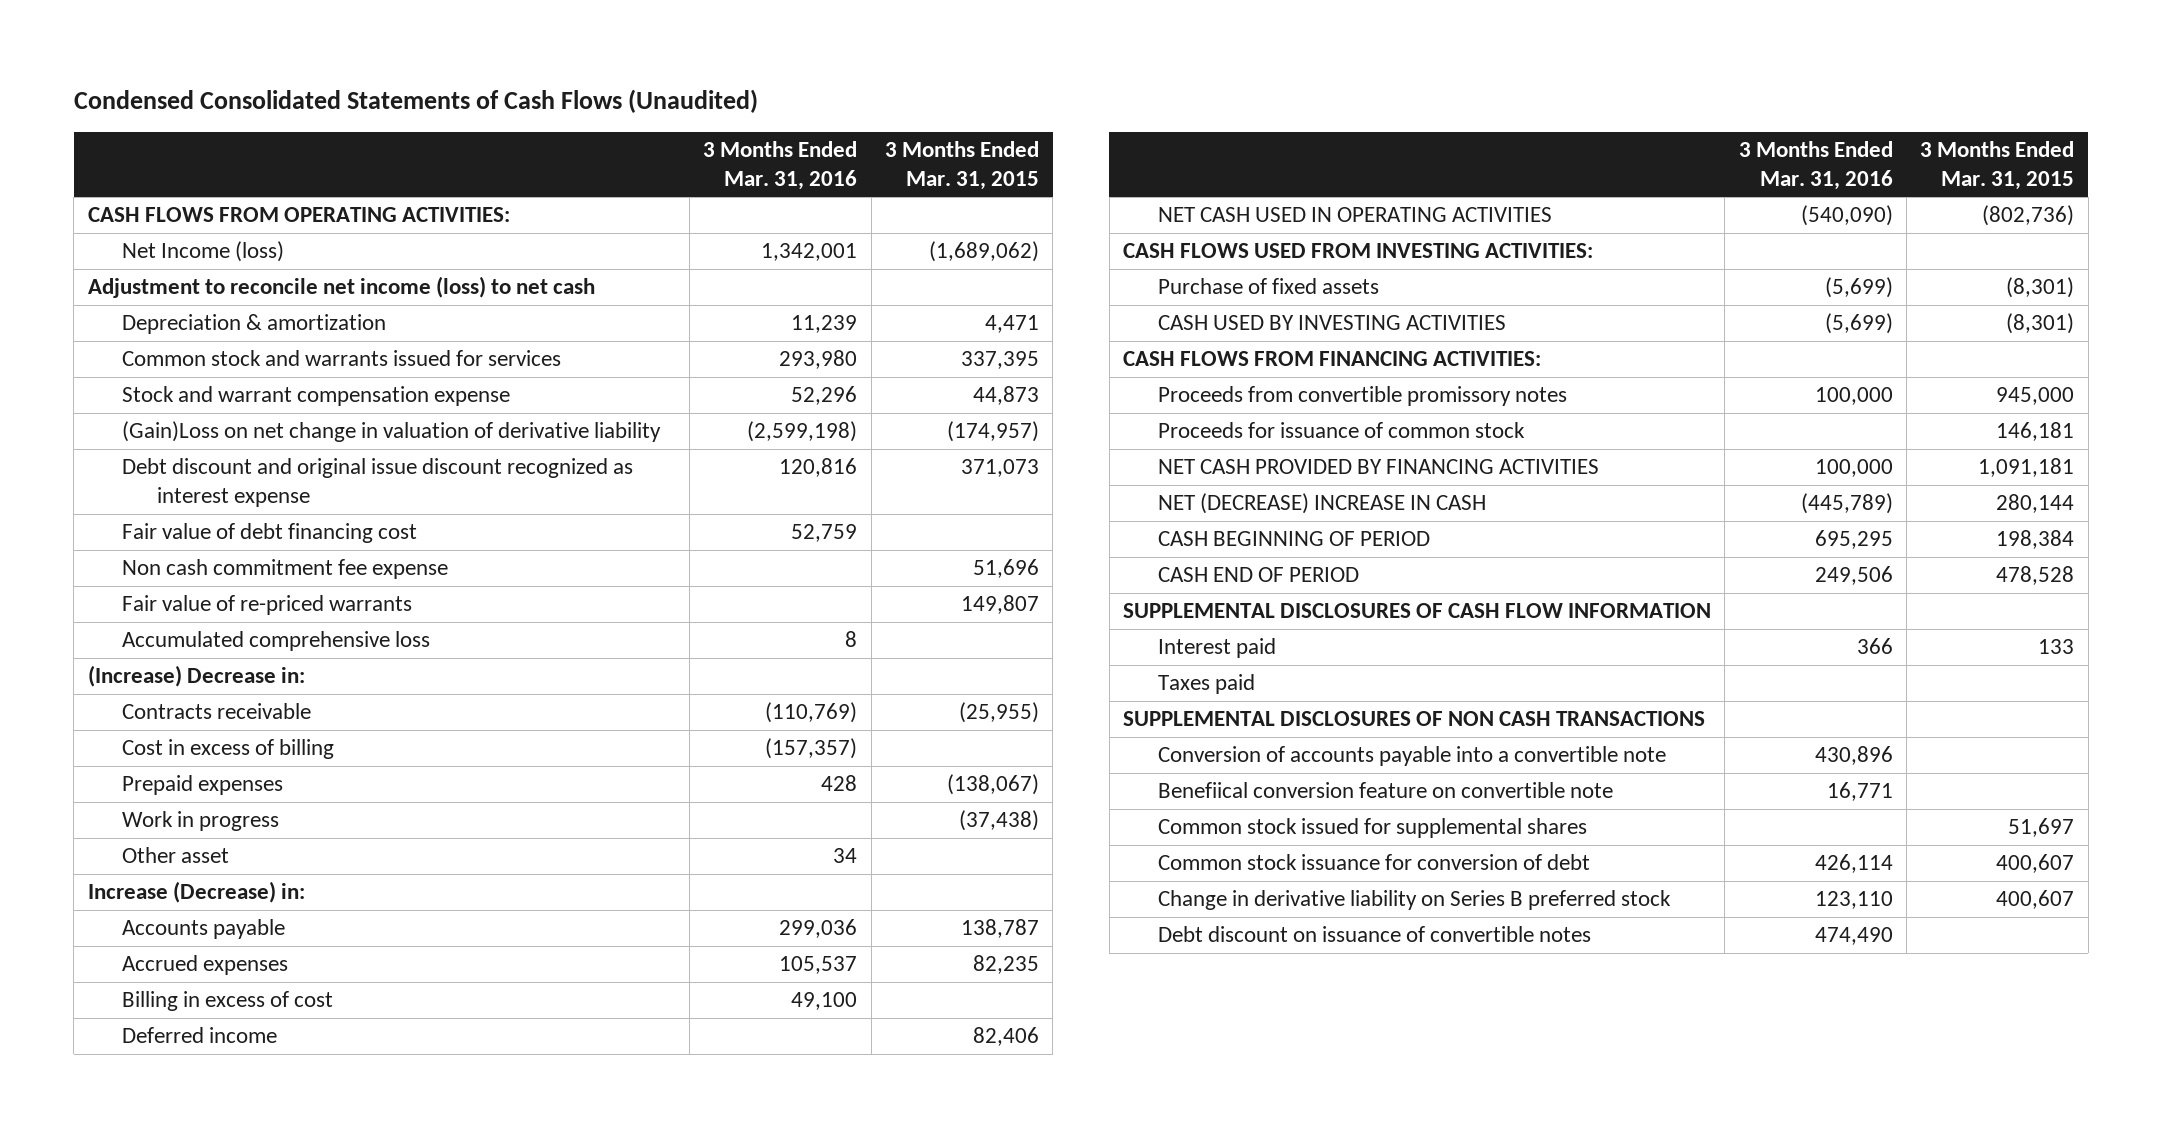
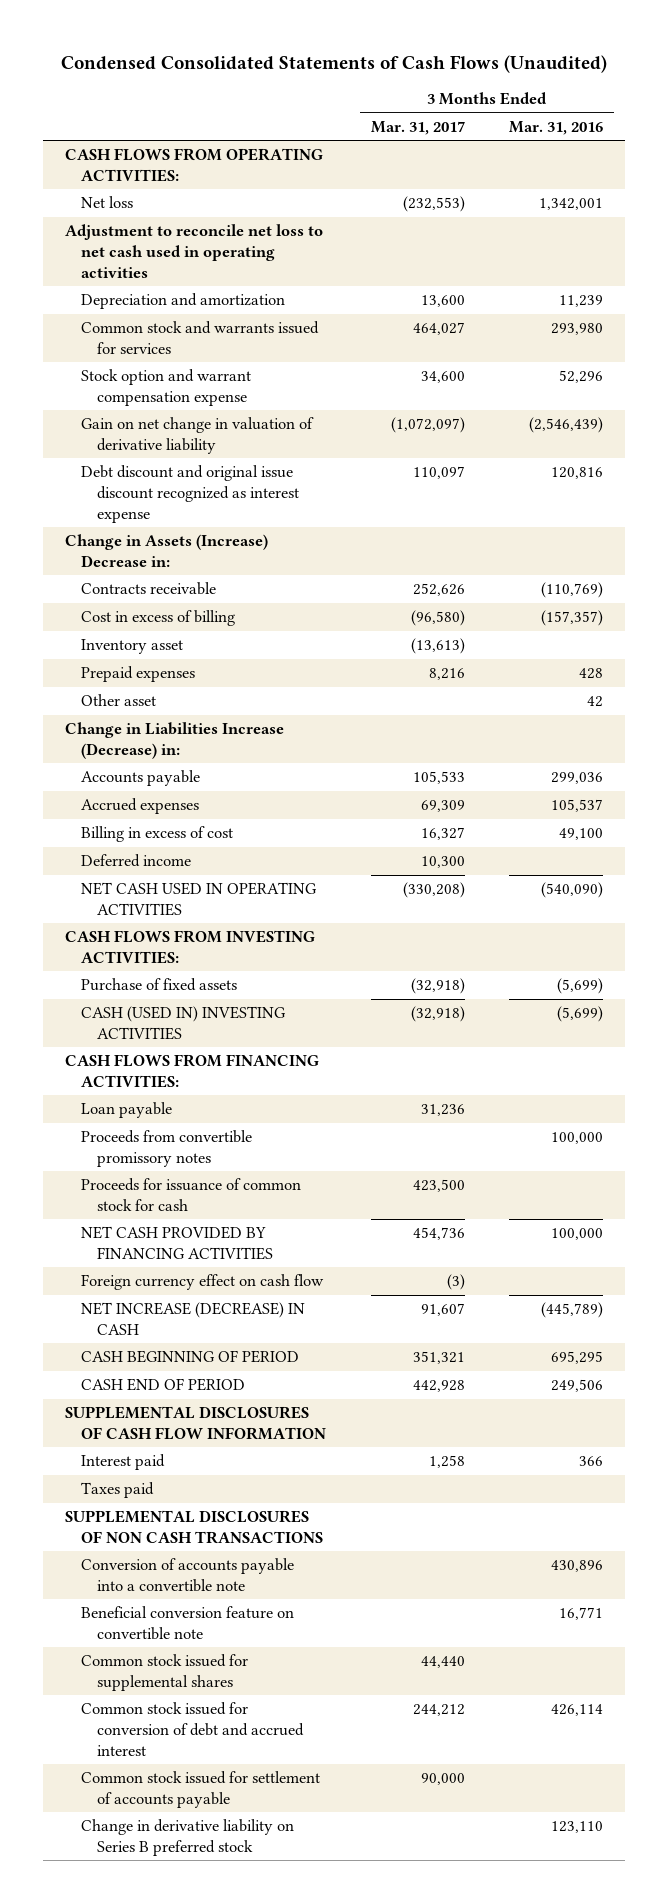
- | 3 Months Ended Mar. 31, 2016 | 3 Months Ended Mar. 31, 2015
+ | 3 Months Ended Mar. 31, 2017 | 3 Months Ended Mar. 31, 2016
- Net Income (loss) | 1,342,001 | (1,689,062)
- Adjustment to reconcile net income (loss) to net cash
- Depreciation & amortization | 11,239 | 4,471
+ Net loss | (232,553) | 1,342,001
+ Adjustment to reconcile net loss to net cash used in operating activities
+ Depreciation and amortization | 13,600 | 11,239
- Stock and warrant compensation expense | 52,296 | 44,873
- (Gain)Loss on net change in valuation of derivative liability | (2,599,198) | (174,957)
+ Stock option and warrant compensation expense | 34,600 | 52,296
+ Gain on net change in valuation of derivative liability | (1,072,097) | (2,546,439)
- Fair value of debt financing cost | 52,759 |
- Non cash commitment fee expense | | 51,696
- Fair value of re-priced warrants | | 149,807
- Accumulated comprehensive loss | 8 |
- (Increase) Decrease in:
+ Change in Assets (Increase) Decrease in:
+ Inventory asset | (13,613) |
- Work in progress | | (37,438)
- Other asset | 34 |
- Increase (Decrease) in:
+ Other asset | | 42
+ Change in Liabilities Increase (Decrease) in:
- CASH FLOWS USED FROM INVESTING ACTIVITIES:
+ CASH FLOWS FROM INVESTING ACTIVITIES:
- CASH USED BY INVESTING ACTIVITIES | (5,699) | (8,301)
+ CASH (USED IN) INVESTING ACTIVITIES | (32,918) | (5,699)
+ Loan payable | 31,236 |
- Proceeds for issuance of common stock | | 146,181
+ Proceeds for issuance of common stock for cash | 423,500 |
- NET (DECREASE) INCREASE IN CASH | (445,789) | 280,144
+ Foreign currency effect on cash flow | (3) |
+ NET INCREASE (DECREASE) IN CASH | 91,607 | (445,789)
- Benefiical conversion feature on convertible note | 16,771 |
+ Beneficial conversion feature on convertible note | | 16,771
- Common stock issuance for conversion of debt | 426,114 | 400,607
+ Common stock issued for conversion of debt and accrued interest | 244,212 | 426,114
+ Common stock issued for settlement of accounts payable | 90,000 |
- Debt discount on issuance of convertible notes | 474,490 |

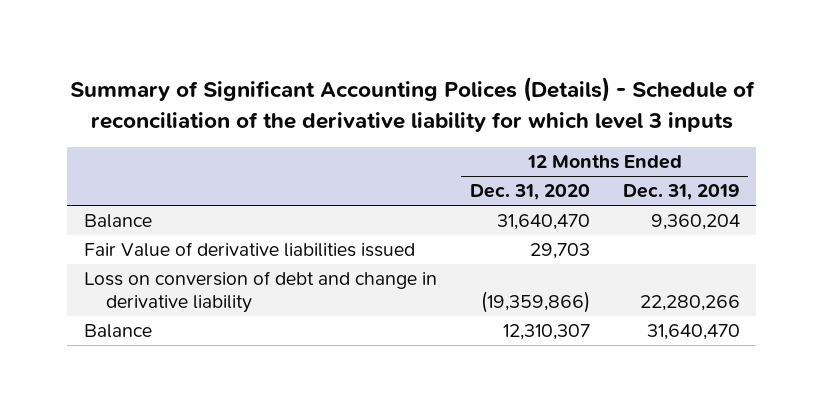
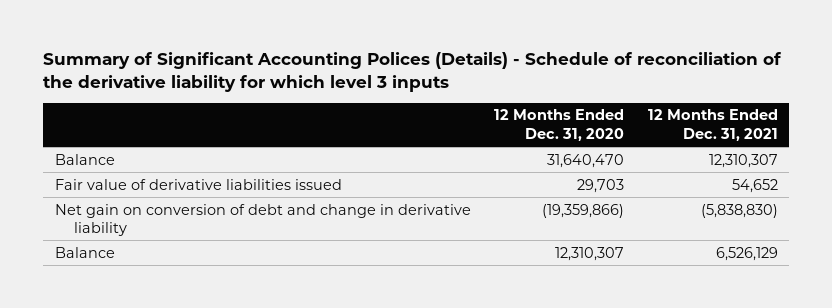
- | 12 Months Ended Dec. 31, 2020 | 12 Months Ended Dec. 31, 2019
+ | 12 Months Ended Dec. 31, 2020 | 12 Months Ended Dec. 31, 2021
- Fair Value of derivative liabilities issued | 29,703 |
- Loss on conversion of debt and change in derivative liability | (19,359,866) | 22,280,266
+ Fair value of derivative liabilities issued | 29,703 | 54,652
+ Net gain on conversion of debt and change in derivative liability | (19,359,866) | (5,838,830)

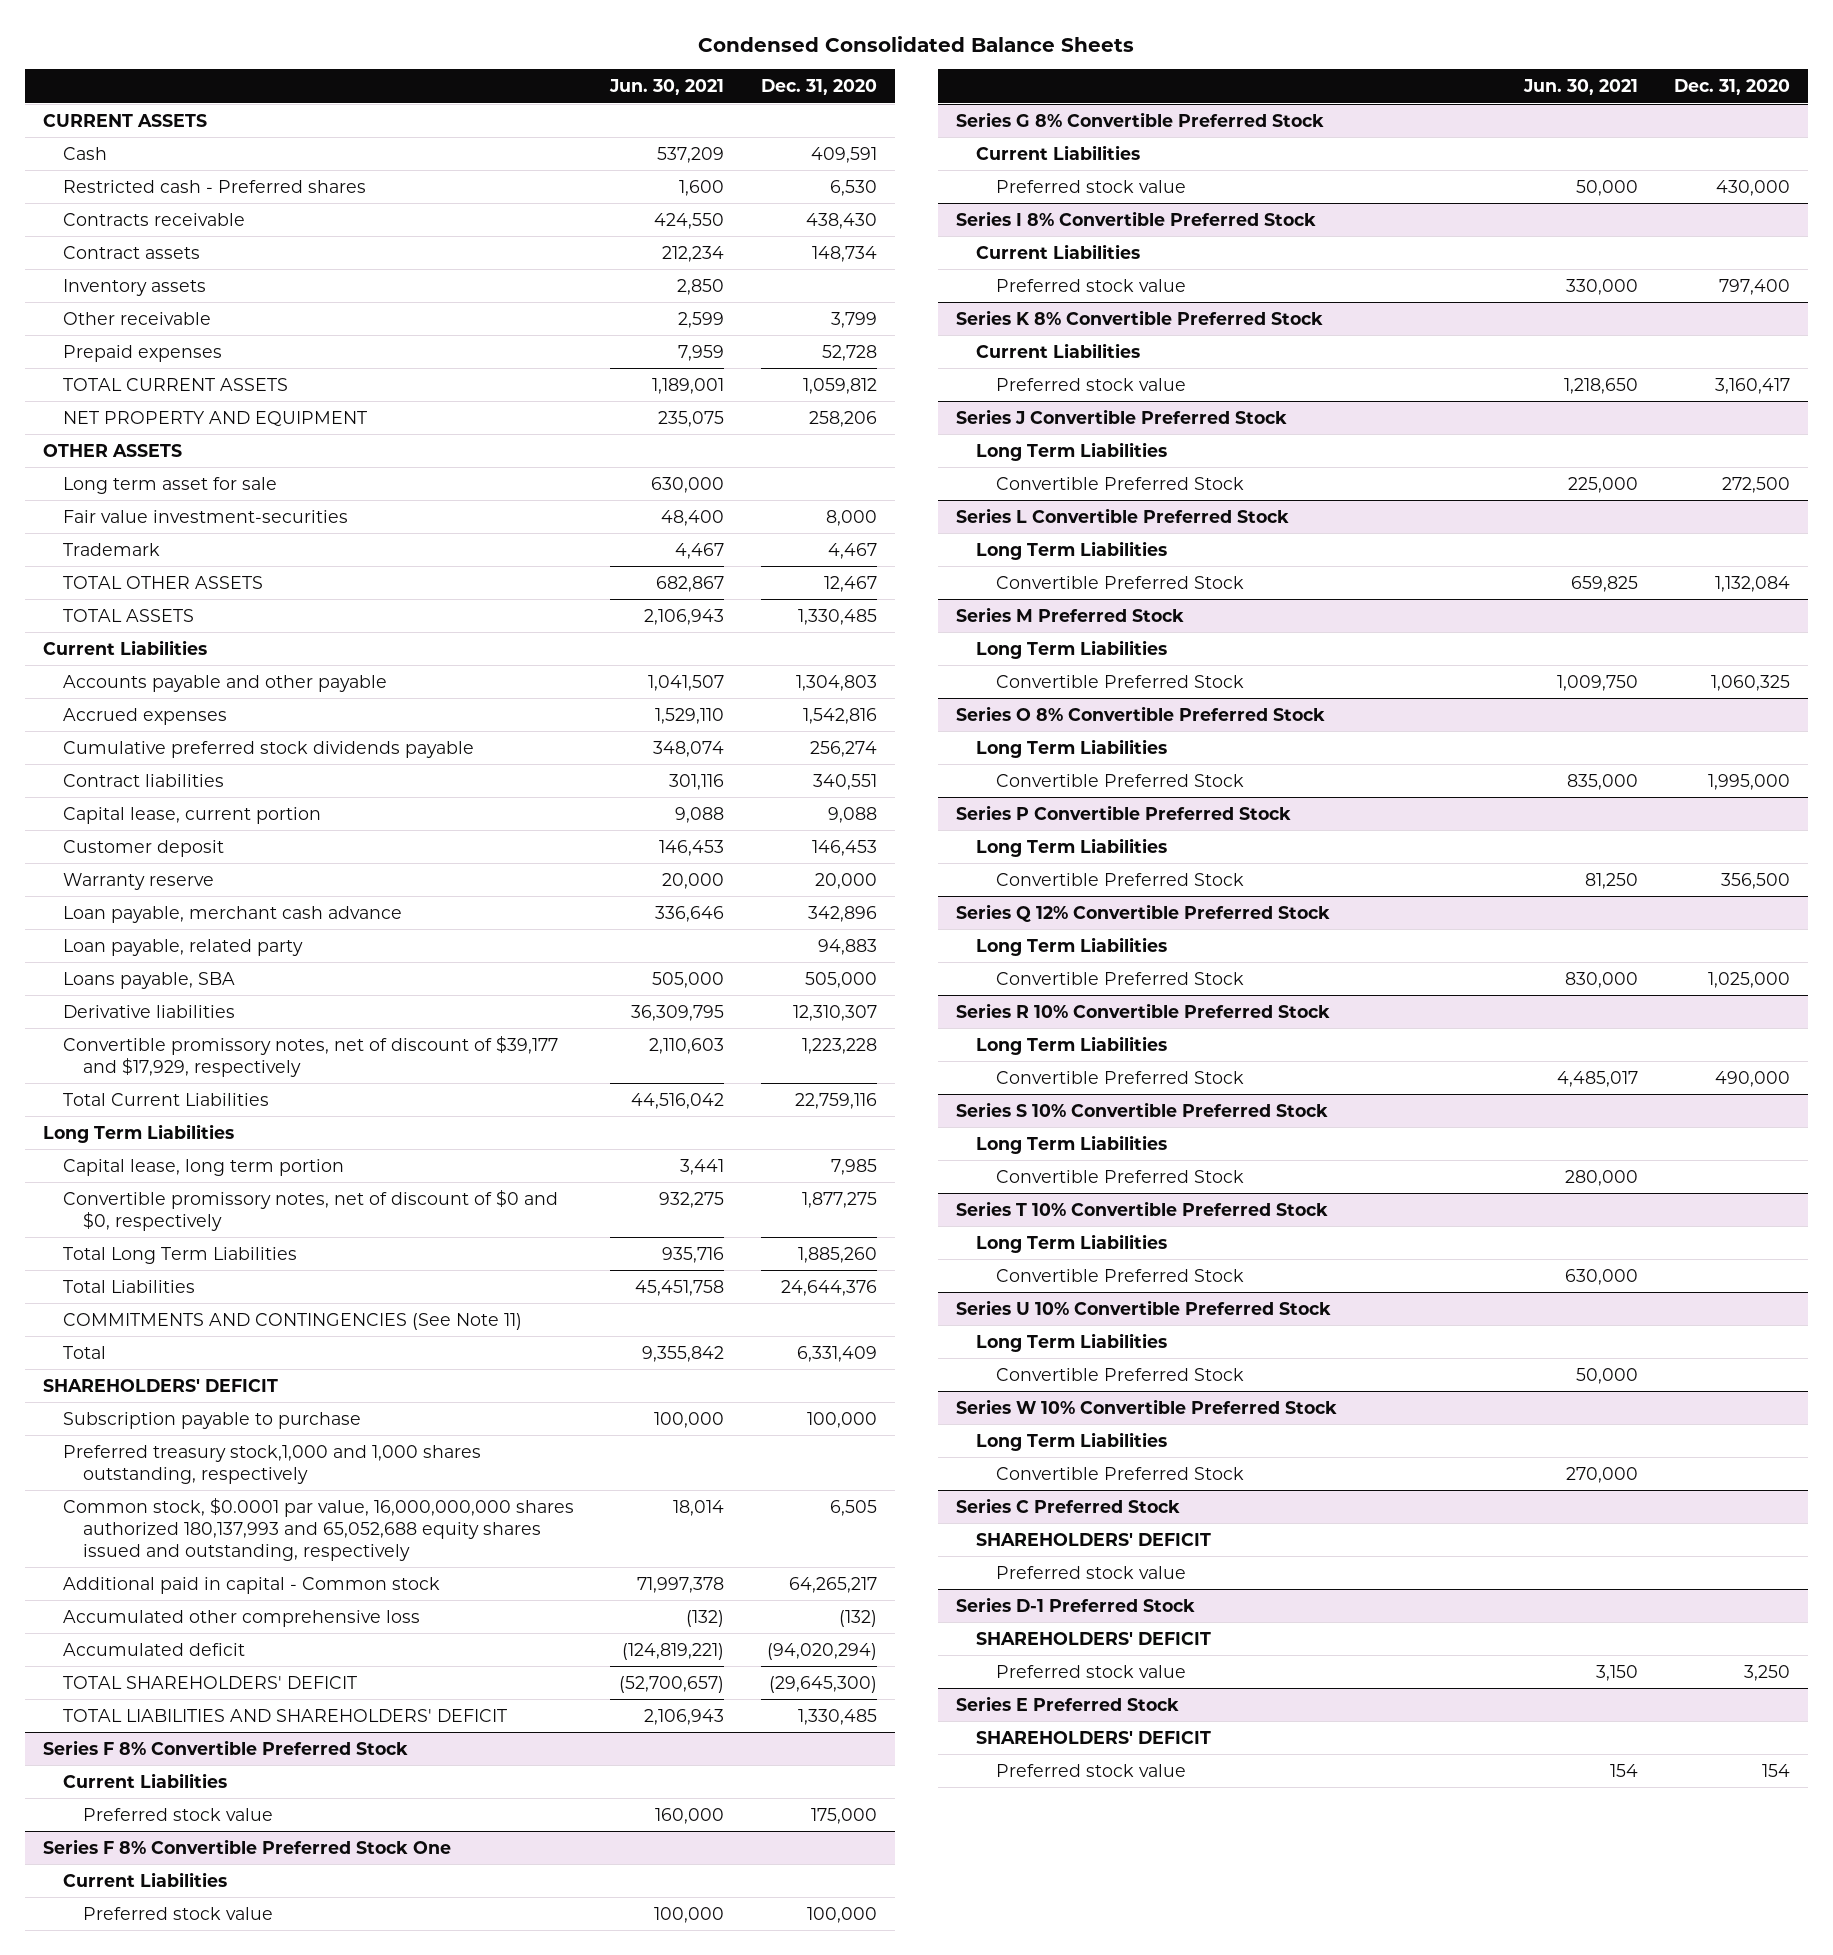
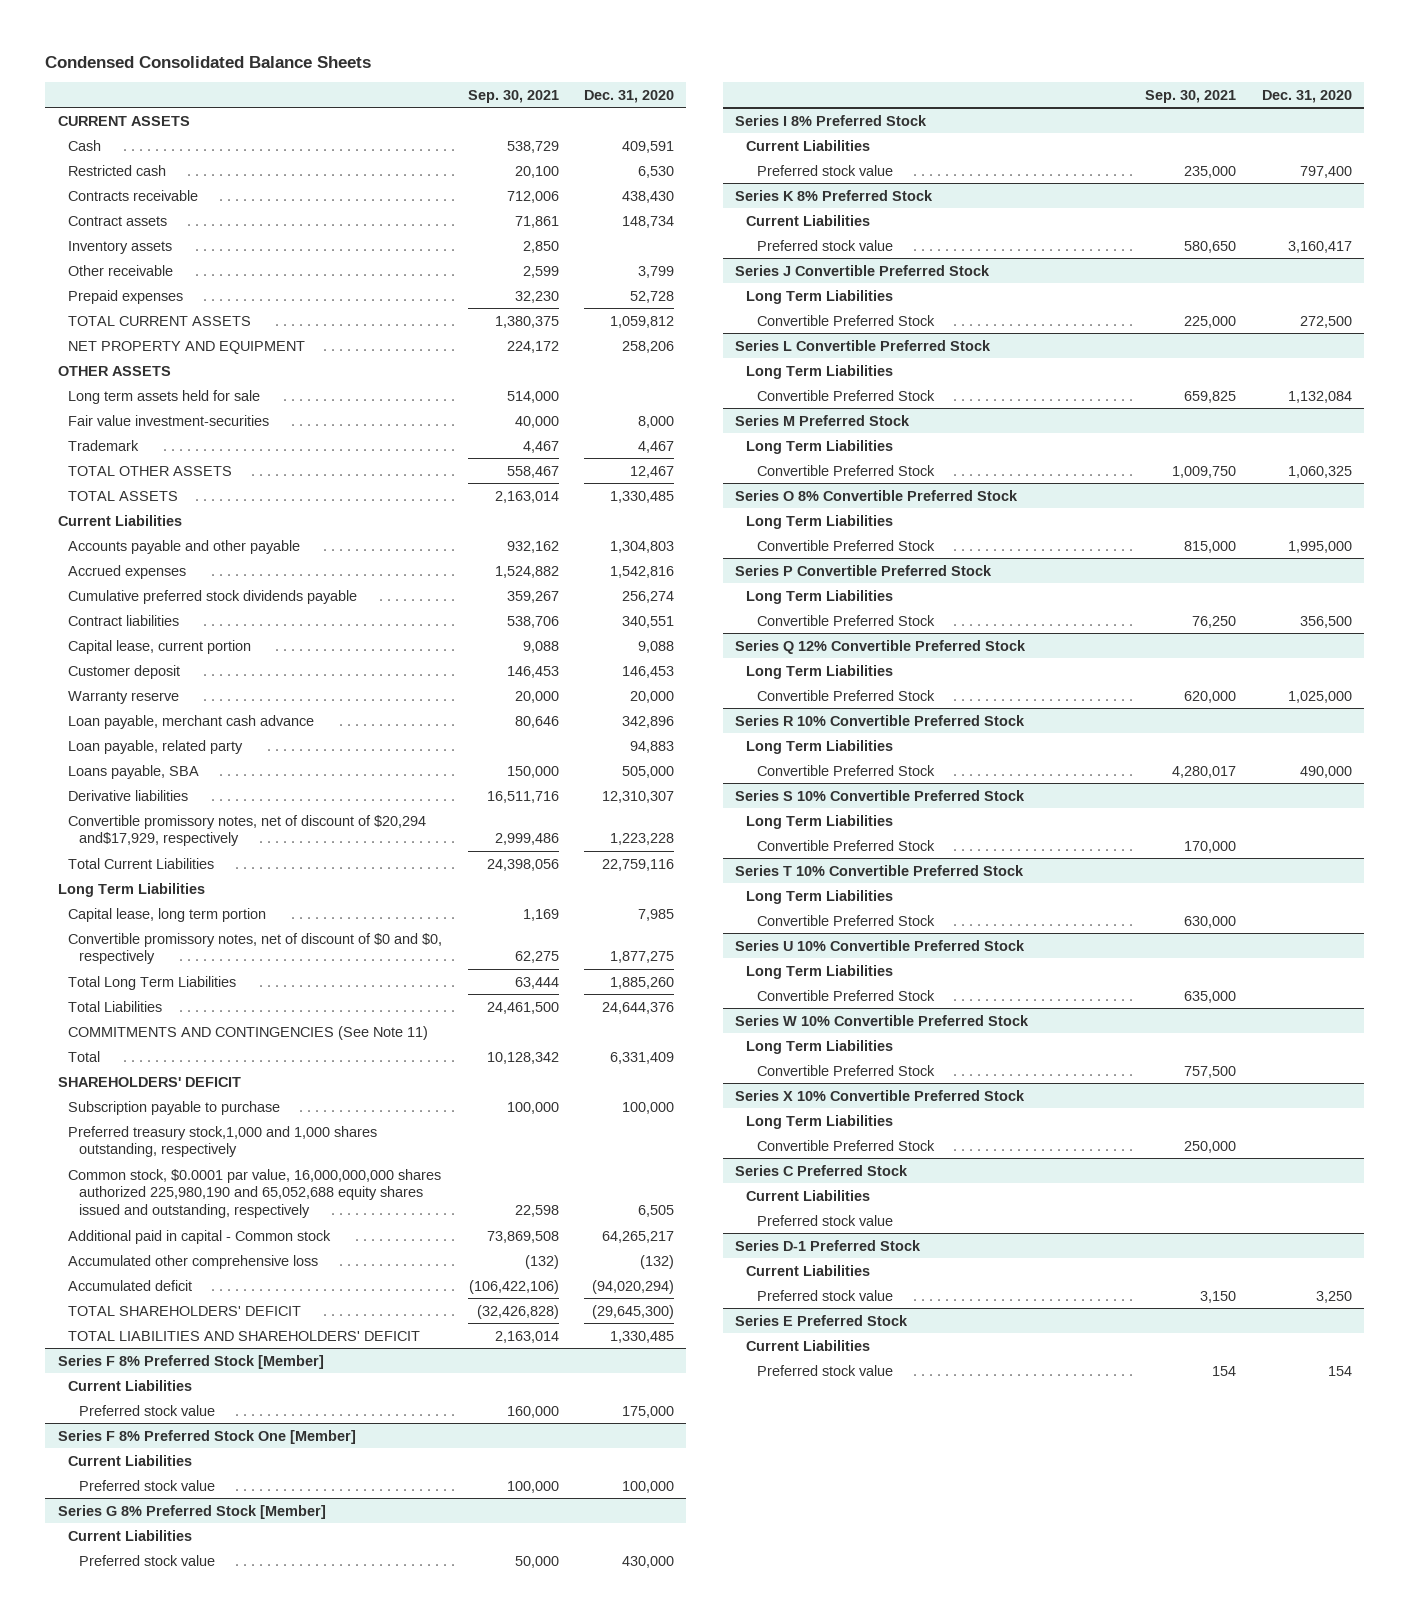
- | Jun. 30, 2021 | Dec. 31, 2020
+ | Sep. 30, 2021 | Dec. 31, 2020
- Restricted cash - Preferred shares | 1,600 | 6,530
+ Restricted cash | 20,100 | 6,530
- Long term asset for sale | 630,000 |
+ Long term assets held for sale | 514,000 |
- Convertible promissory notes, net of discount of $39,177 and $17,929, respectively | 2,110,603 | 1,223,228
+ Convertible promissory notes, net of discount of $20,294 and$17,929, respectively | 2,999,486 | 1,223,228
- Common stock, $0.0001 par value, 16,000,000,000 shares authorized 180,137,993 and 65,052,688 equity shares issued and outstanding, respectively | 18,014 | 6,505
+ Common stock, $0.0001 par value, 16,000,000,000 shares authorized 225,980,190 and 65,052,688 equity shares issued and outstanding, respectively | 22,598 | 6,505
- Series F 8% Convertible Preferred Stock
+ Series F 8% Preferred Stock [Member]
- Series F 8% Convertible Preferred Stock One
+ Series F 8% Preferred Stock One [Member]
- Series G 8% Convertible Preferred Stock
+ Series G 8% Preferred Stock [Member]
- Series I 8% Convertible Preferred Stock
+ Series I 8% Preferred Stock
- Series K 8% Convertible Preferred Stock
+ Series K 8% Preferred Stock
+ Series X 10% Convertible Preferred Stock
+ Long Term Liabilities
+ Convertible Preferred Stock | 250,000 |
@ Series C Preferred Stock
- SHAREHOLDERS' DEFICIT
+ Current Liabilities
@ Series D-1 Preferred Stock
- SHAREHOLDERS' DEFICIT
+ Current Liabilities
@ Series E Preferred Stock
- SHAREHOLDERS' DEFICIT
+ Current Liabilities

